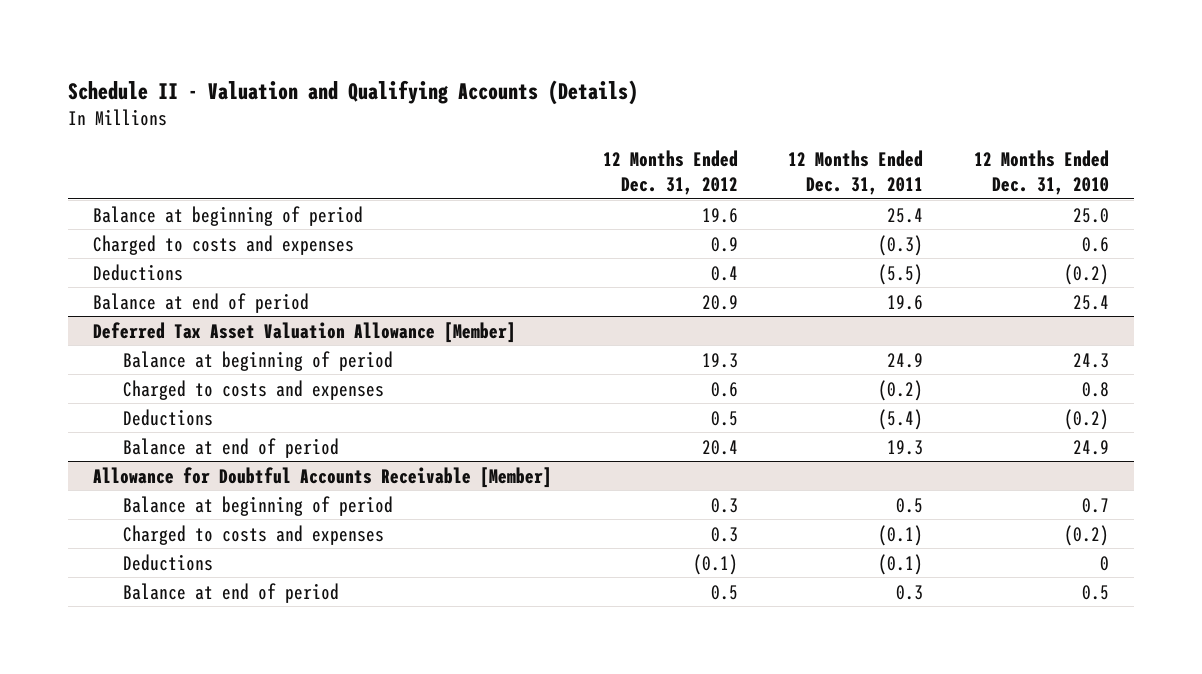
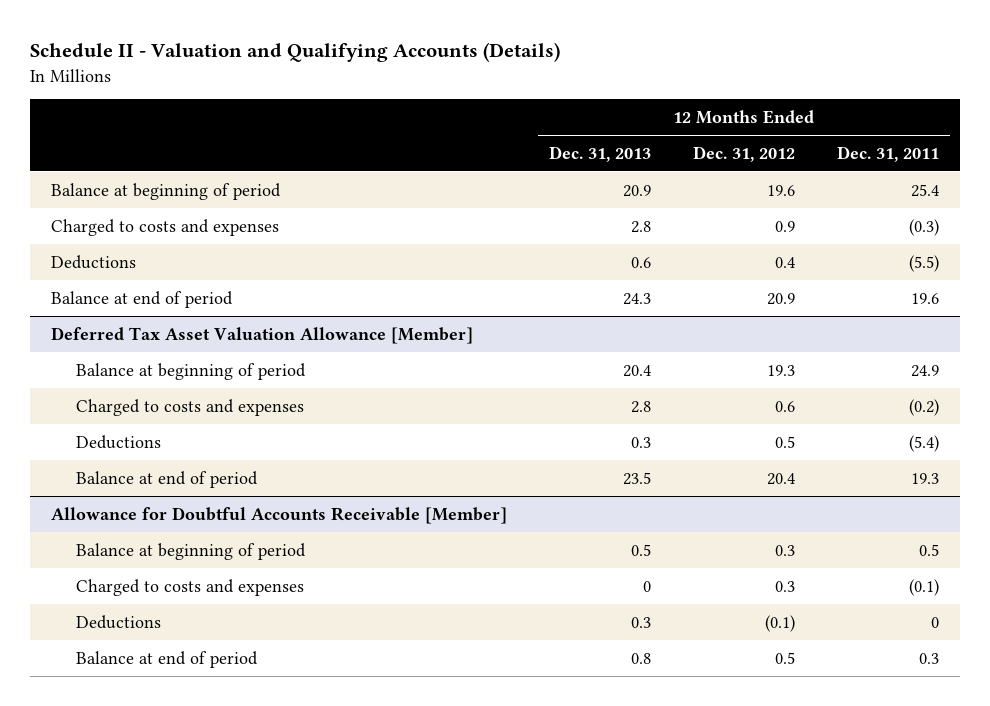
- | 12 Months Ended Dec. 31, 2012 | 12 Months Ended Dec. 31, 2011 | 12 Months Ended Dec. 31, 2010
+ | 12 Months Ended Dec. 31, 2013 | 12 Months Ended Dec. 31, 2012 | 12 Months Ended Dec. 31, 2011
@ Allowance for Doubtful Accounts Receivable [Member]
- Deductions | (0.1) | (0.1) | 0
+ Deductions | 0.3 | (0.1) | 0

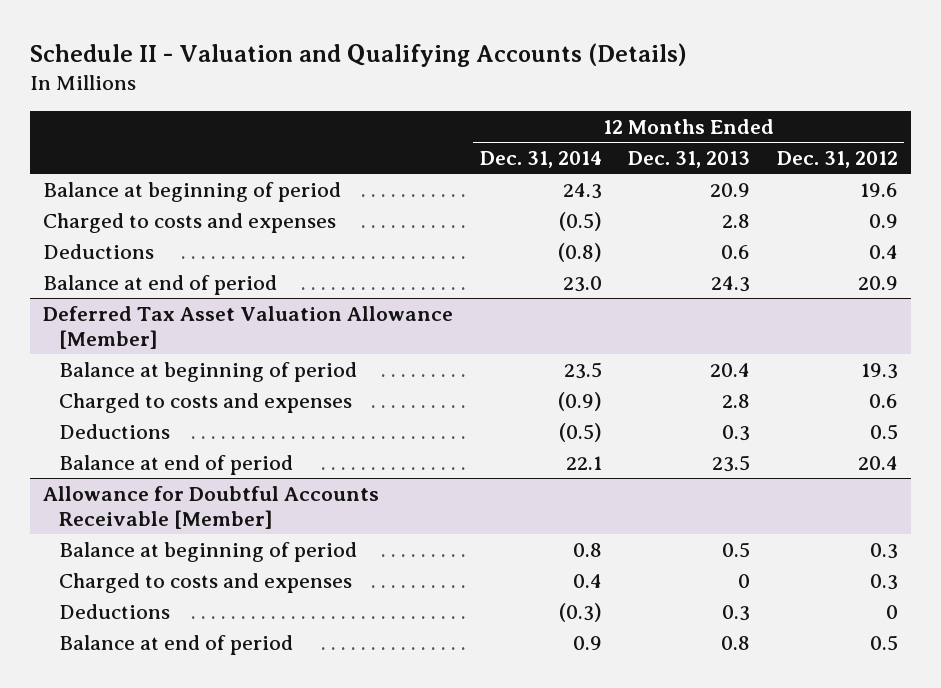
- | 12 Months Ended Dec. 31, 2013 | 12 Months Ended Dec. 31, 2012 | 12 Months Ended Dec. 31, 2011
+ | 12 Months Ended Dec. 31, 2014 | 12 Months Ended Dec. 31, 2013 | 12 Months Ended Dec. 31, 2012
@ Allowance for Doubtful Accounts Receivable [Member]
- Deductions | 0.3 | (0.1) | 0
+ Deductions | (0.3) | 0.3 | 0

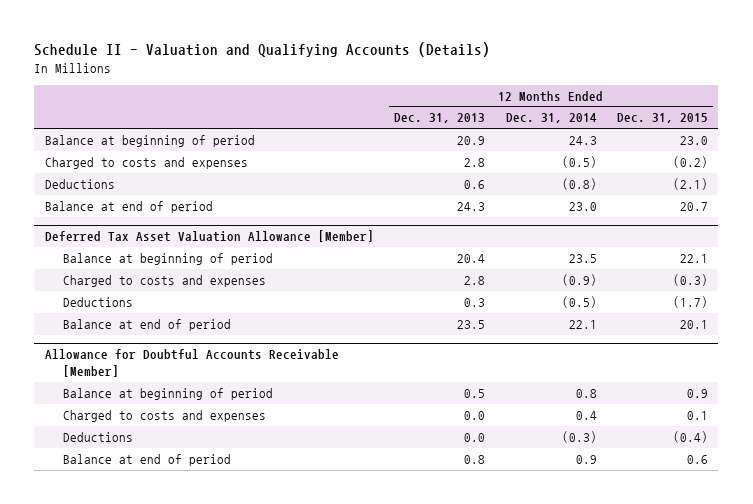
- | 12 Months Ended Dec. 31, 2014 | 12 Months Ended Dec. 31, 2013 | 12 Months Ended Dec. 31, 2012
+ | 12 Months Ended Dec. 31, 2013 | 12 Months Ended Dec. 31, 2014 | 12 Months Ended Dec. 31, 2015
@ Allowance for Doubtful Accounts Receivable [Member]
- Charged to costs and expenses | 0.4 | 0 | 0.3
- Deductions | (0.3) | 0.3 | 0
+ Charged to costs and expenses | 0.0 | 0.4 | 0.1
+ Deductions | 0.0 | (0.3) | (0.4)

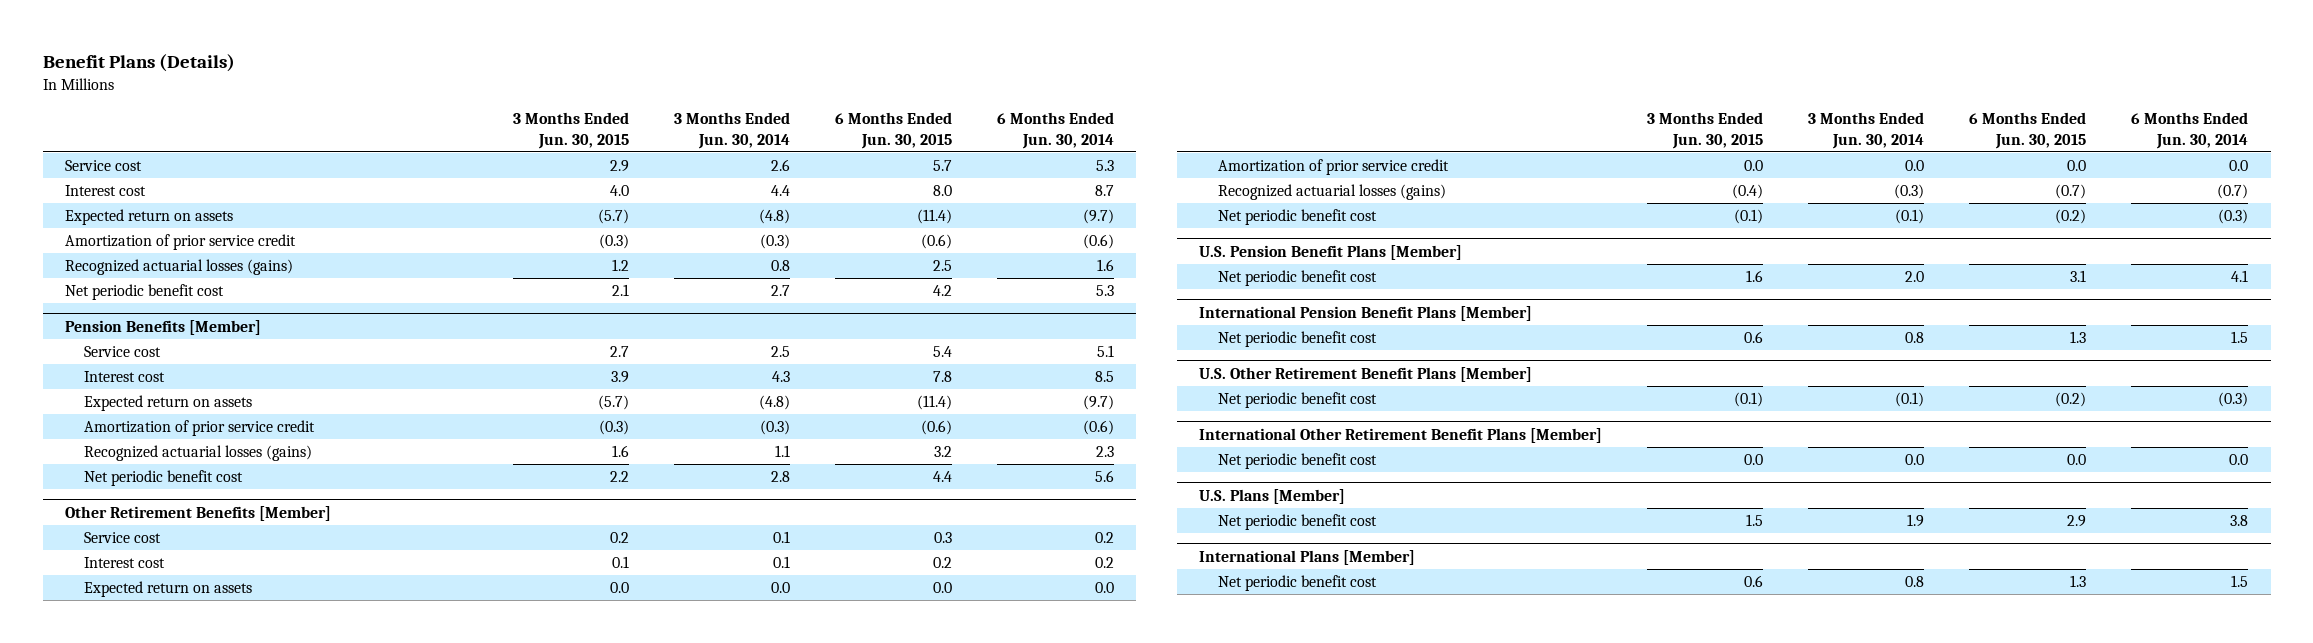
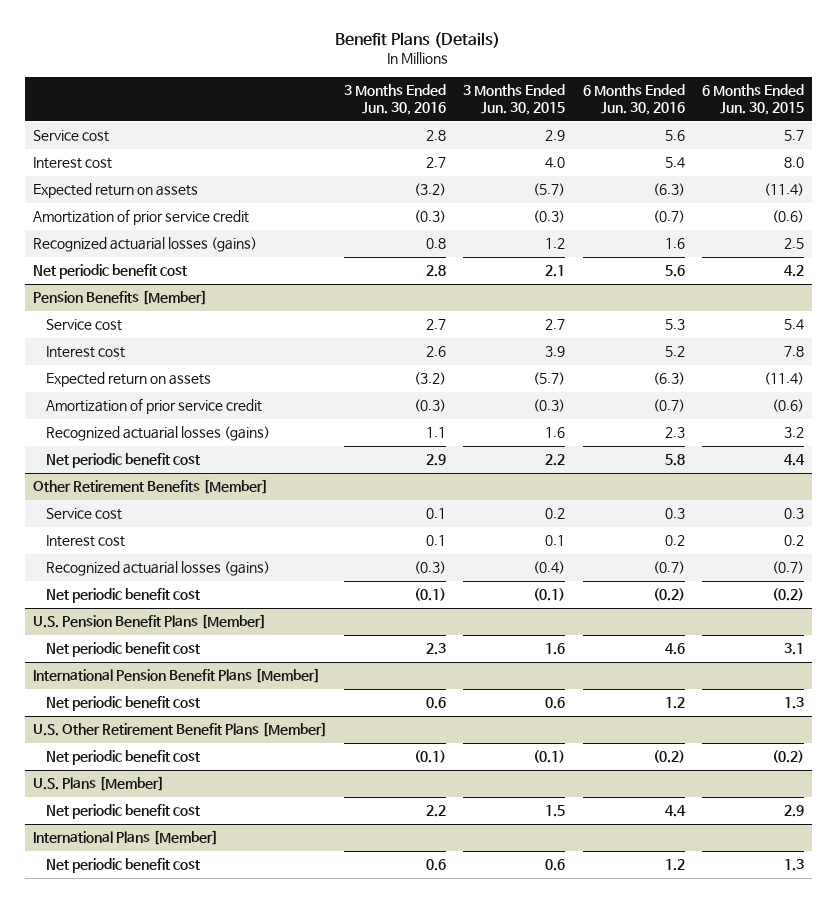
- | 3 Months Ended Jun. 30, 2015 | 3 Months Ended Jun. 30, 2014 | 6 Months Ended Jun. 30, 2015 | 6 Months Ended Jun. 30, 2014
+ | 3 Months Ended Jun. 30, 2016 | 3 Months Ended Jun. 30, 2015 | 6 Months Ended Jun. 30, 2016 | 6 Months Ended Jun. 30, 2015
@ Other Retirement Benefits [Member]
- Expected return on assets | 0.0 | 0.0 | 0.0 | 0.0
- Amortization of prior service credit | 0.0 | 0.0 | 0.0 | 0.0
- International Other Retirement Benefit Plans [Member]
- Net periodic benefit cost | 0.0 | 0.0 | 0.0 | 0.0

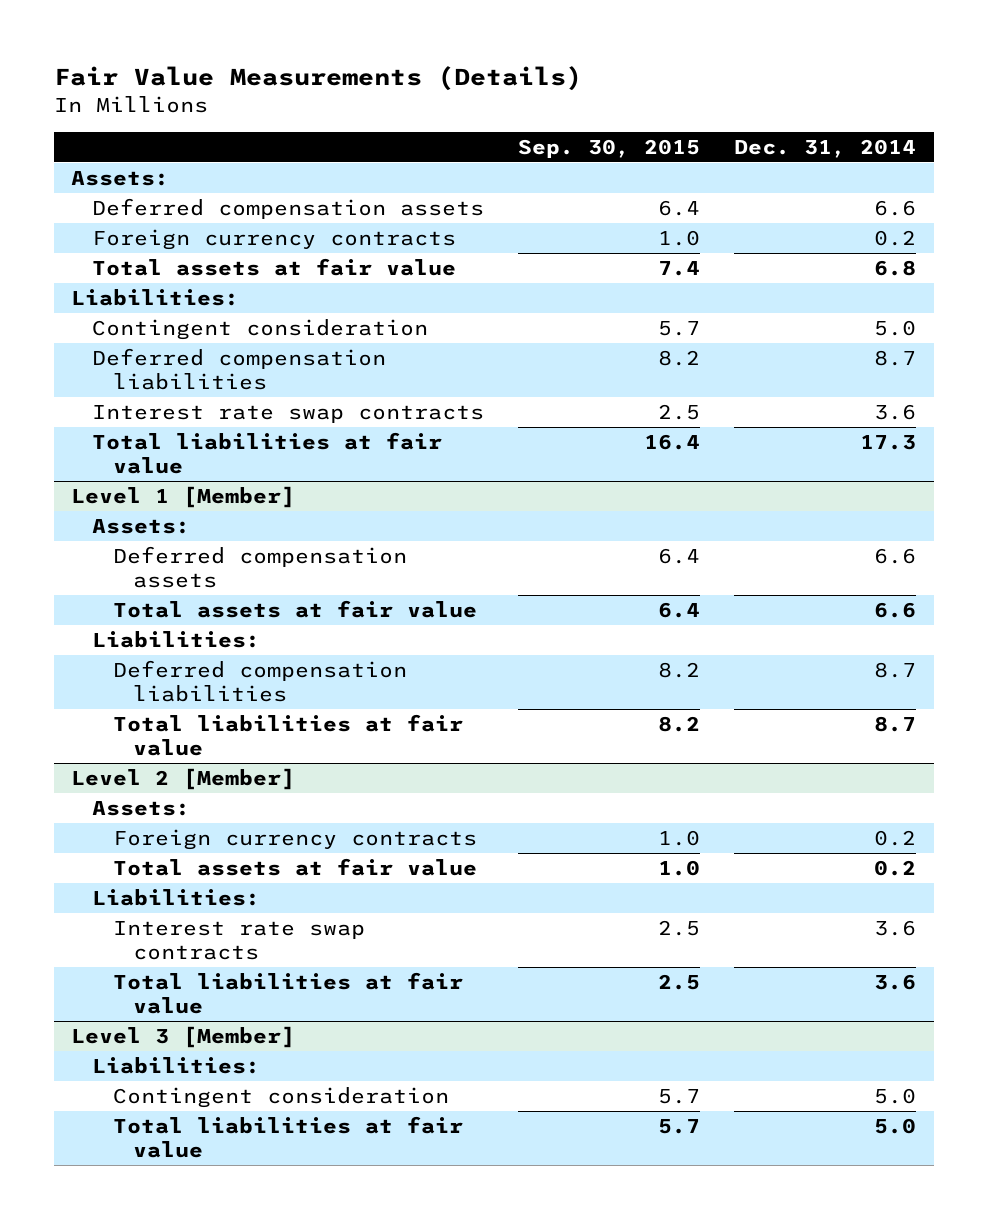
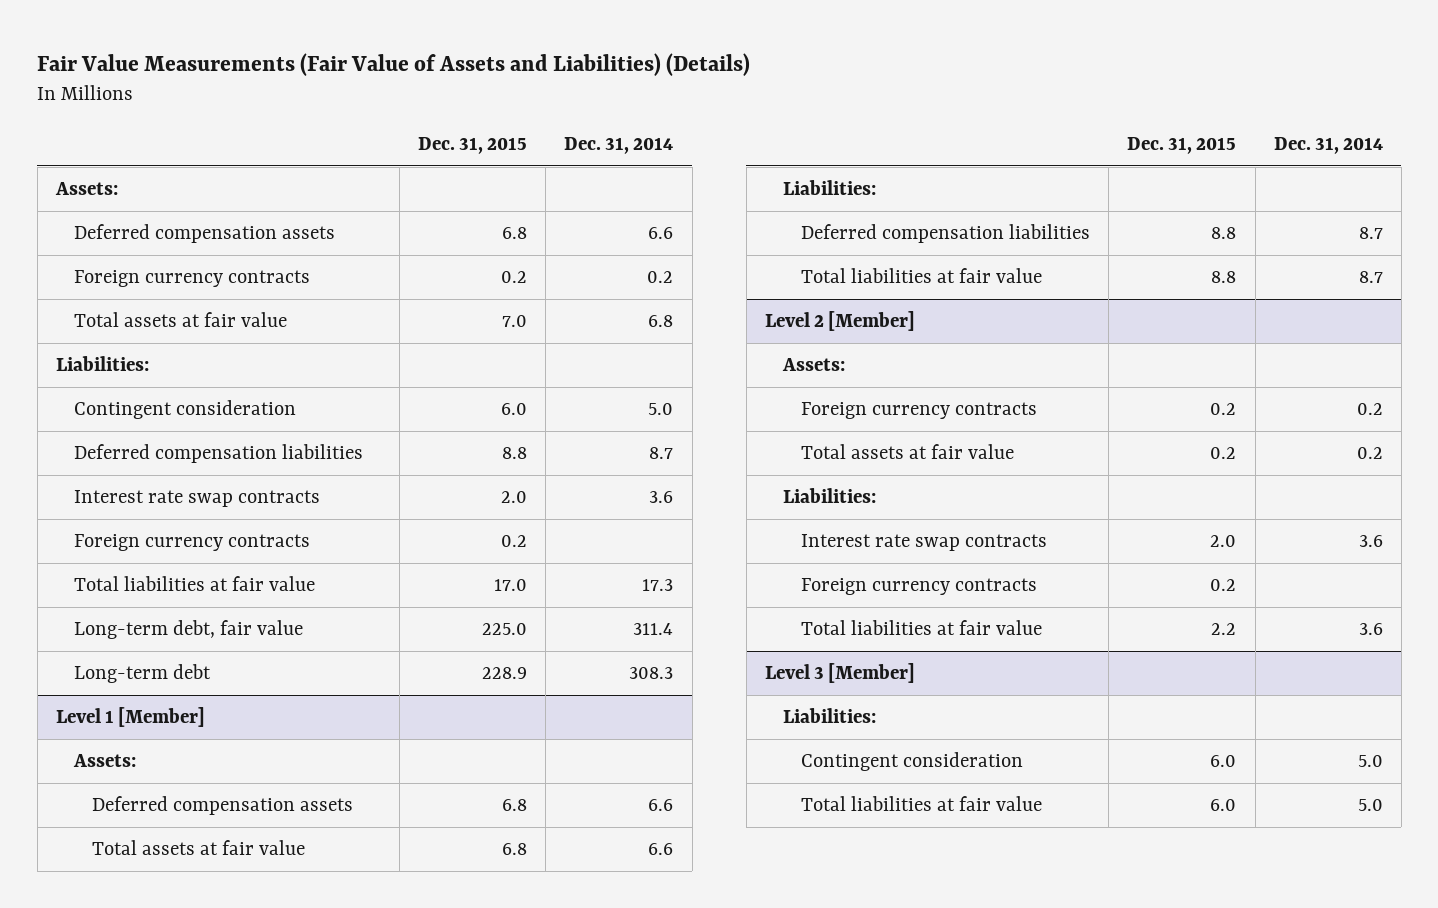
- Fair Value Measurements (Details)
+ Fair Value Measurements (Fair Value of Assets and Liabilities) (Details)
- | Sep. 30, 2015 | Dec. 31, 2014
+ | Dec. 31, 2015 | Dec. 31, 2014
+ Foreign currency contracts | 0.2 |
+ Long-term debt, fair value | 225.0 | 311.4
+ Long-term debt | 228.9 | 308.3
@ Level 2 [Member]
+ Foreign currency contracts | 0.2 |

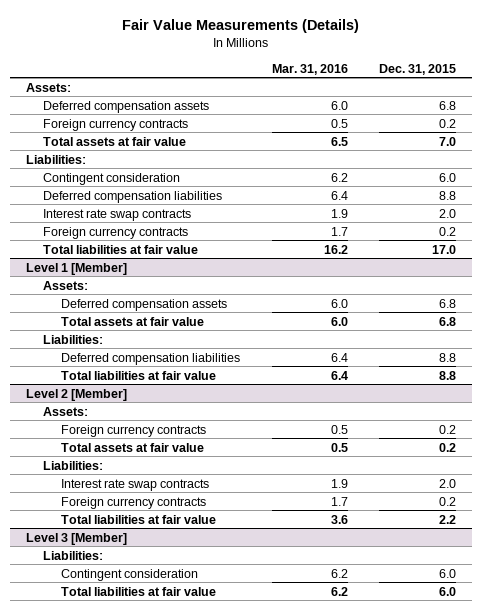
- Fair Value Measurements (Fair Value of Assets and Liabilities) (Details)
+ Fair Value Measurements (Details)
- | Dec. 31, 2015 | Dec. 31, 2014
+ | Mar. 31, 2016 | Dec. 31, 2015
- Long-term debt, fair value | 225.0 | 311.4
- Long-term debt | 228.9 | 308.3

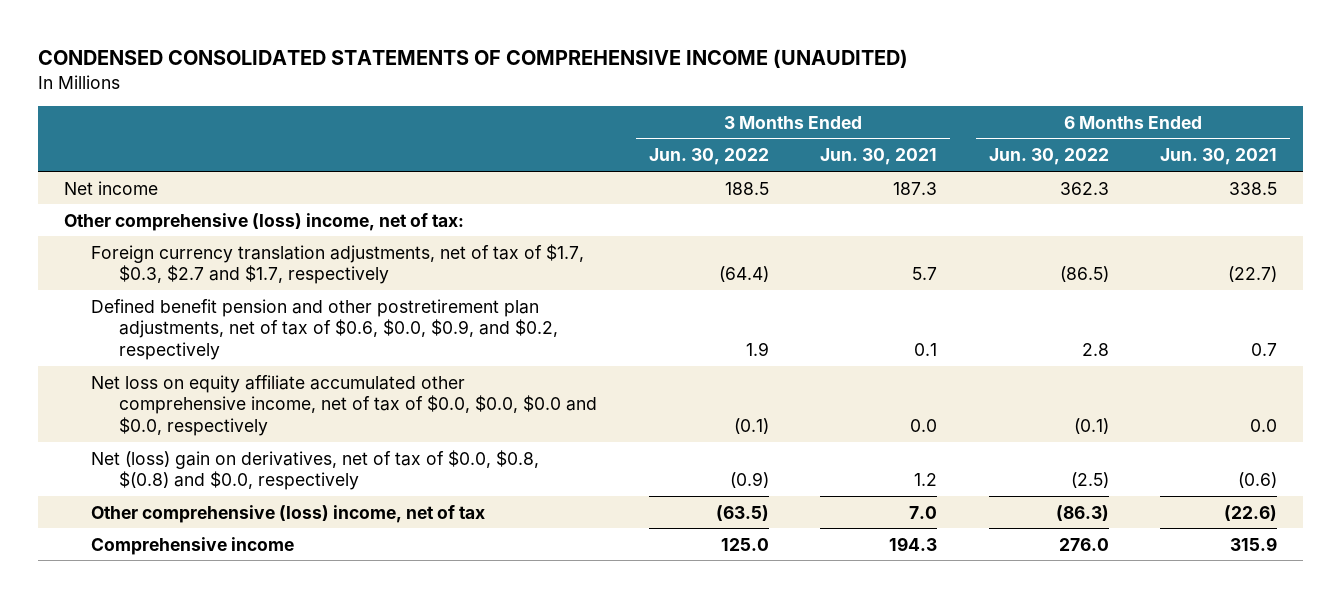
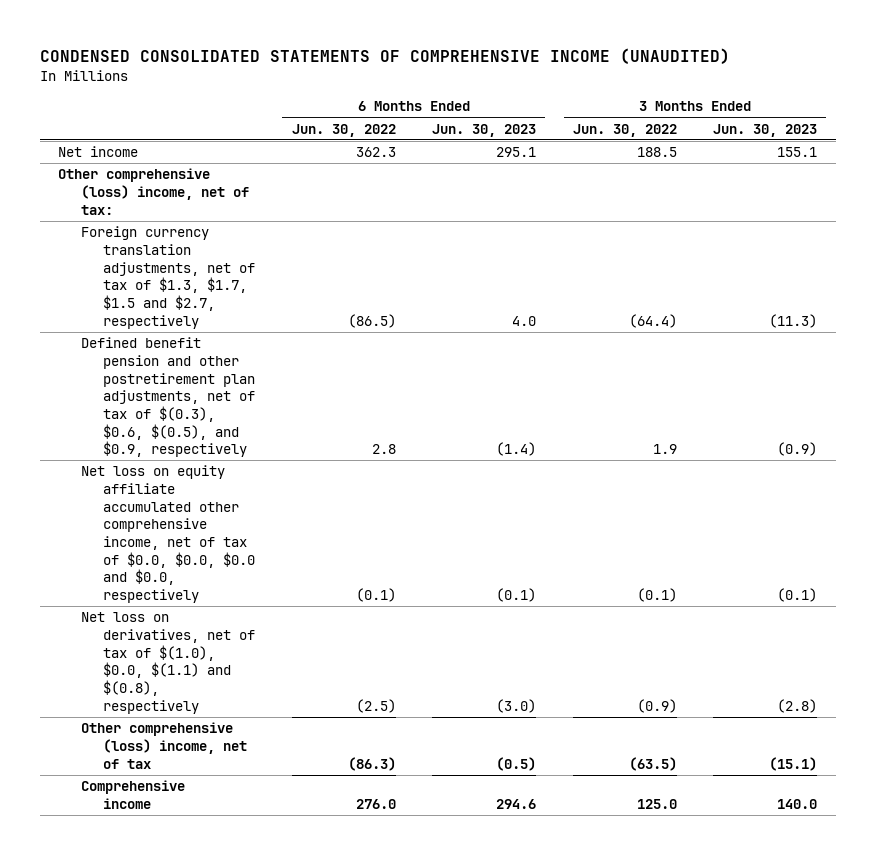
- | 3 Months Ended Jun. 30, 2022 | 3 Months Ended Jun. 30, 2021 | 6 Months Ended Jun. 30, 2022 | 6 Months Ended Jun. 30, 2021
+ | 6 Months Ended Jun. 30, 2022 | 6 Months Ended Jun. 30, 2023 | 3 Months Ended Jun. 30, 2022 | 3 Months Ended Jun. 30, 2023
- Foreign currency translation adjustments, net of tax of $1.7, $0.3, $2.7 and $1.7, respectively | (64.4) | 5.7 | (86.5) | (22.7)
- Defined benefit pension and other postretirement plan adjustments, net of tax of $0.6, $0.0, $0.9, and $0.2, respectively | 1.9 | 0.1 | 2.8 | 0.7
+ Foreign currency translation adjustments, net of tax of $1.3, $1.7, $1.5 and $2.7, respectively | (86.5) | 4.0 | (64.4) | (11.3)
+ Defined benefit pension and other postretirement plan adjustments, net of tax of $(0.3), $0.6, $(0.5), and $0.9, respectively | 2.8 | (1.4) | 1.9 | (0.9)
- Net (loss) gain on derivatives, net of tax of $0.0, $0.8, $(0.8) and $0.0, respectively | (0.9) | 1.2 | (2.5) | (0.6)
+ Net loss on derivatives, net of tax of $(1.0), $0.0, $(1.1) and $(0.8), respectively | (2.5) | (3.0) | (0.9) | (2.8)

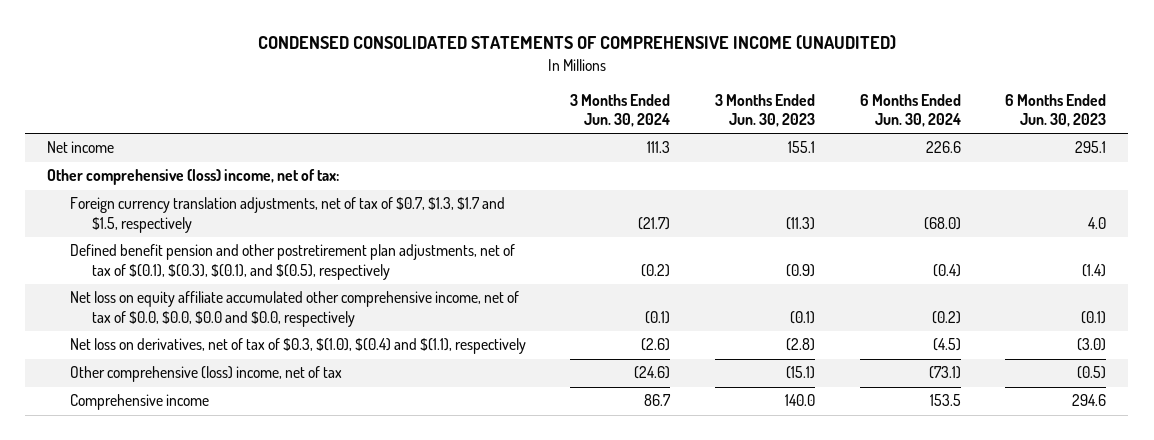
- | 6 Months Ended Jun. 30, 2022 | 6 Months Ended Jun. 30, 2023 | 3 Months Ended Jun. 30, 2022 | 3 Months Ended Jun. 30, 2023
+ | 3 Months Ended Jun. 30, 2024 | 3 Months Ended Jun. 30, 2023 | 6 Months Ended Jun. 30, 2024 | 6 Months Ended Jun. 30, 2023
- Foreign currency translation adjustments, net of tax of $1.3, $1.7, $1.5 and $2.7, respectively | (86.5) | 4.0 | (64.4) | (11.3)
- Defined benefit pension and other postretirement plan adjustments, net of tax of $(0.3), $0.6, $(0.5), and $0.9, respectively | 2.8 | (1.4) | 1.9 | (0.9)
+ Foreign currency translation adjustments, net of tax of $0.7, $1.3, $1.7 and $1.5, respectively | (21.7) | (11.3) | (68.0) | 4.0
+ Defined benefit pension and other postretirement plan adjustments, net of tax of $(0.1), $(0.3), $(0.1), and $(0.5), respectively | (0.2) | (0.9) | (0.4) | (1.4)
- Net loss on derivatives, net of tax of $(1.0), $0.0, $(1.1) and $(0.8), respectively | (2.5) | (3.0) | (0.9) | (2.8)
+ Net loss on derivatives, net of tax of $0.3, $(1.0), $(0.4) and $(1.1), respectively | (2.6) | (2.8) | (4.5) | (3.0)

